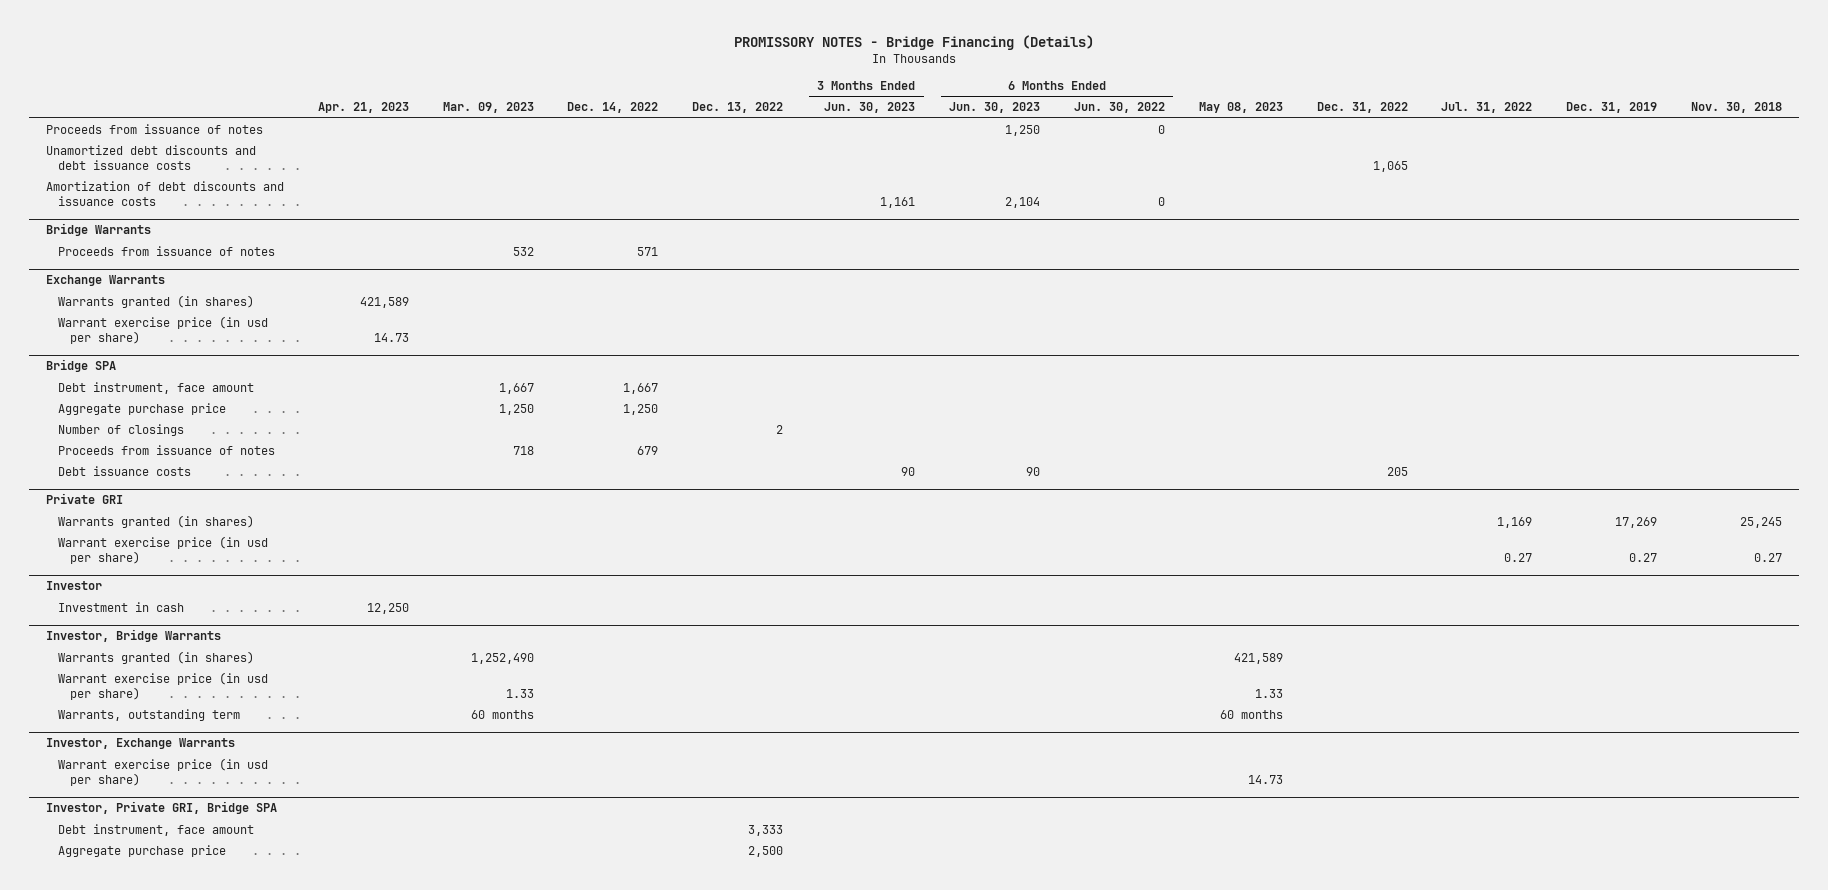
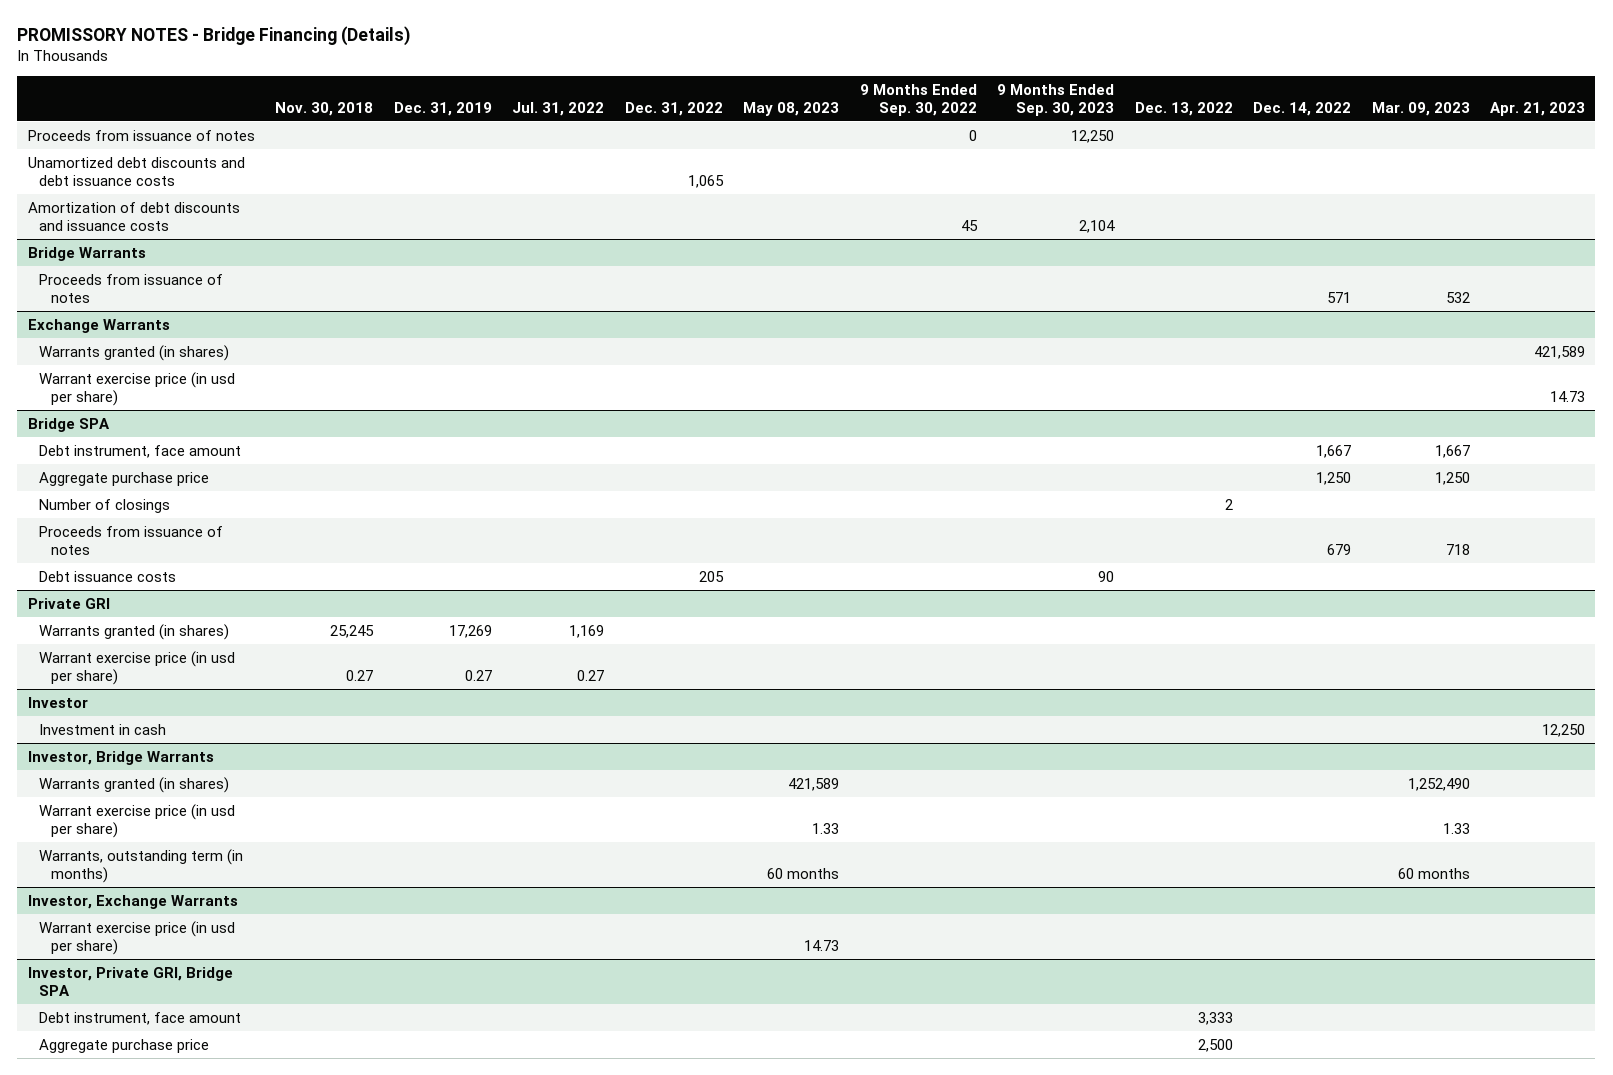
- | Apr. 21, 2023 | Mar. 09, 2023 | Dec. 14, 2022 | Dec. 13, 2022 | 3 Months Ended Jun. 30, 2023 | 6 Months Ended Jun. 30, 2023 | 6 Months Ended Jun. 30, 2022 | May 08, 2023 | Dec. 31, 2022 | Jul. 31, 2022 | Dec. 31, 2019 | Nov. 30, 2018
+ | Nov. 30, 2018 | Dec. 31, 2019 | Jul. 31, 2022 | Dec. 31, 2022 | May 08, 2023 | 9 Months Ended Sep. 30, 2022 | 9 Months Ended Sep. 30, 2023 | Dec. 13, 2022 | Dec. 14, 2022 | Mar. 09, 2023 | Apr. 21, 2023
@ Investor, Bridge Warrants
- Warrants, outstanding term | | 60 months | | | | | | 60 months | | | |
+ Warrants, outstanding term (in months) | | | | | 60 months | | | | | 60 months |

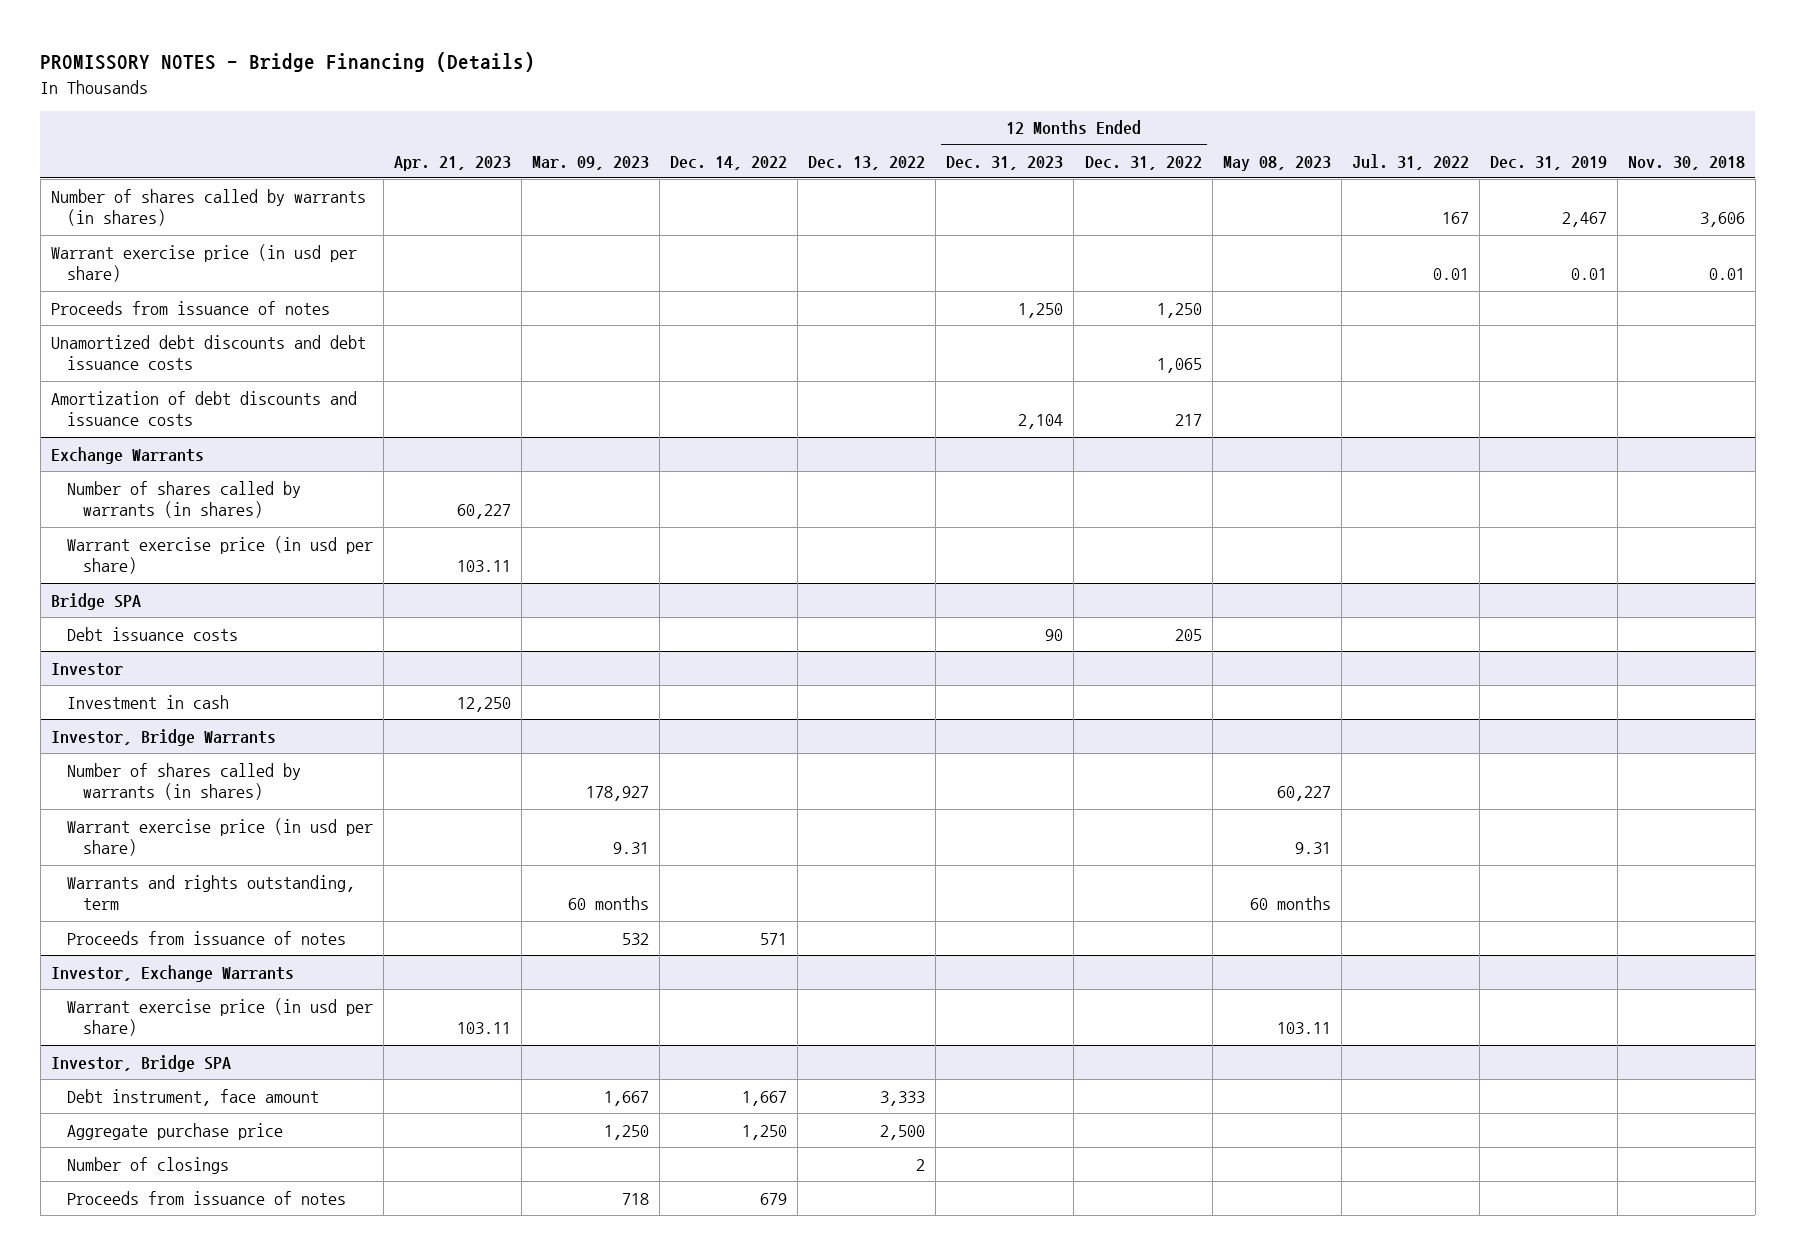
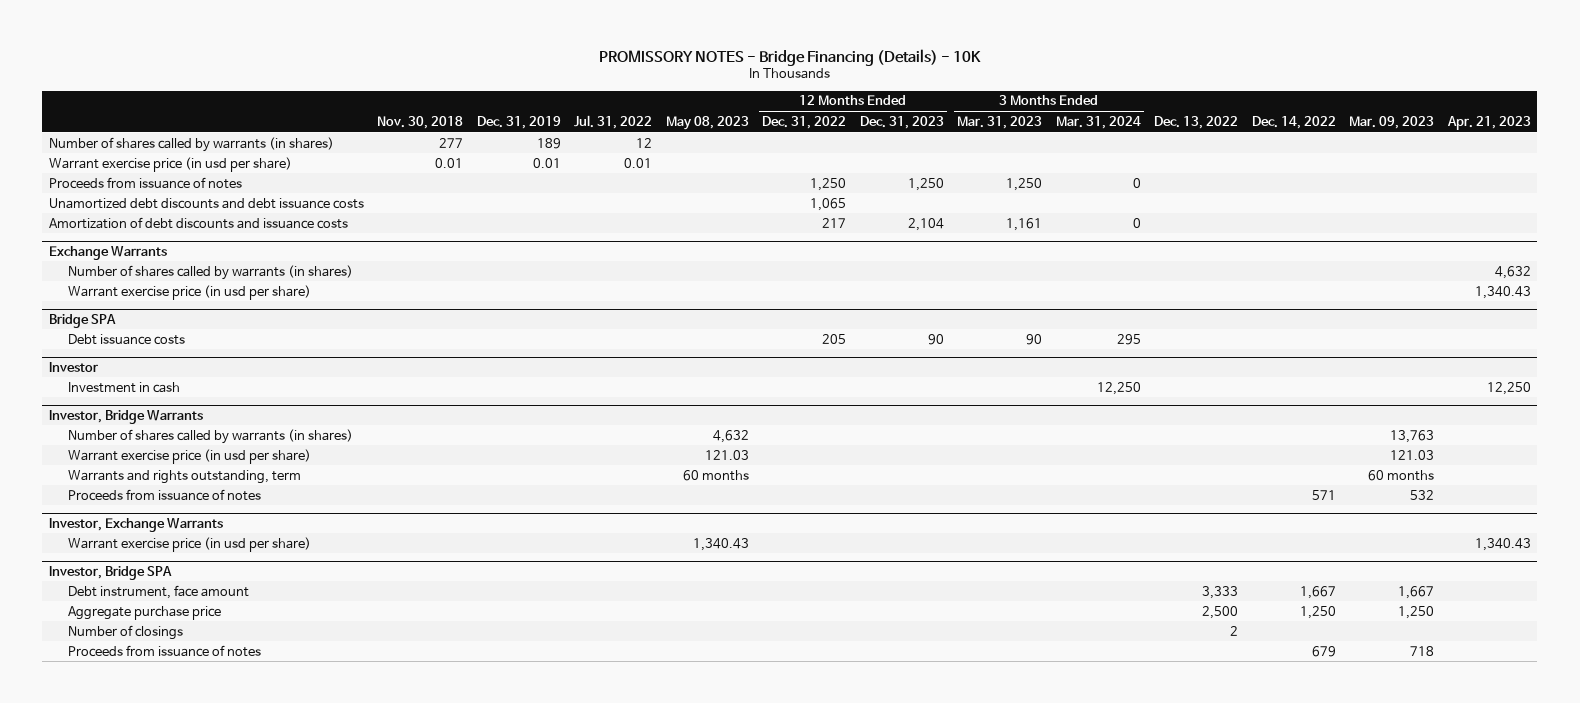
- PROMISSORY NOTES - Bridge Financing (Details)
+ PROMISSORY NOTES - Bridge Financing (Details) - 10K
- | Apr. 21, 2023 | Mar. 09, 2023 | Dec. 14, 2022 | Dec. 13, 2022 | 12 Months Ended Dec. 31, 2023 | 12 Months Ended Dec. 31, 2022 | May 08, 2023 | Jul. 31, 2022 | Dec. 31, 2019 | Nov. 30, 2018
+ | Nov. 30, 2018 | Dec. 31, 2019 | Jul. 31, 2022 | May 08, 2023 | 12 Months Ended Dec. 31, 2022 | 12 Months Ended Dec. 31, 2023 | 3 Months Ended Mar. 31, 2023 | 3 Months Ended Mar. 31, 2024 | Dec. 13, 2022 | Dec. 14, 2022 | Mar. 09, 2023 | Apr. 21, 2023
- Number of shares called by warrants (in shares) | | | | | | | | 167 | 2,467 | 3,606
+ Number of shares called by warrants (in shares) | 277 | 189 | 12 | | | | | | | | |
@ Exchange Warrants
- Number of shares called by warrants (in shares) | 60,227 | | | | | | | | |
- Warrant exercise price (in usd per share) | 103.11 | | | | | | | | |
+ Number of shares called by warrants (in shares) | | | | | | | | | | | | 4,632
+ Warrant exercise price (in usd per share) | | | | | | | | | | | | 1,340.43
@ Investor, Bridge Warrants
- Number of shares called by warrants (in shares) | | 178,927 | | | | | 60,227 | | |
- Warrant exercise price (in usd per share) | | 9.31 | | | | | 9.31 | | |
+ Number of shares called by warrants (in shares) | | | | 4,632 | | | | | | | 13,763 |
+ Warrant exercise price (in usd per share) | | | | 121.03 | | | | | | | 121.03 |
@ Investor, Exchange Warrants
- Warrant exercise price (in usd per share) | 103.11 | | | | | | 103.11 | | |
+ Warrant exercise price (in usd per share) | | | | 1,340.43 | | | | | | | | 1,340.43

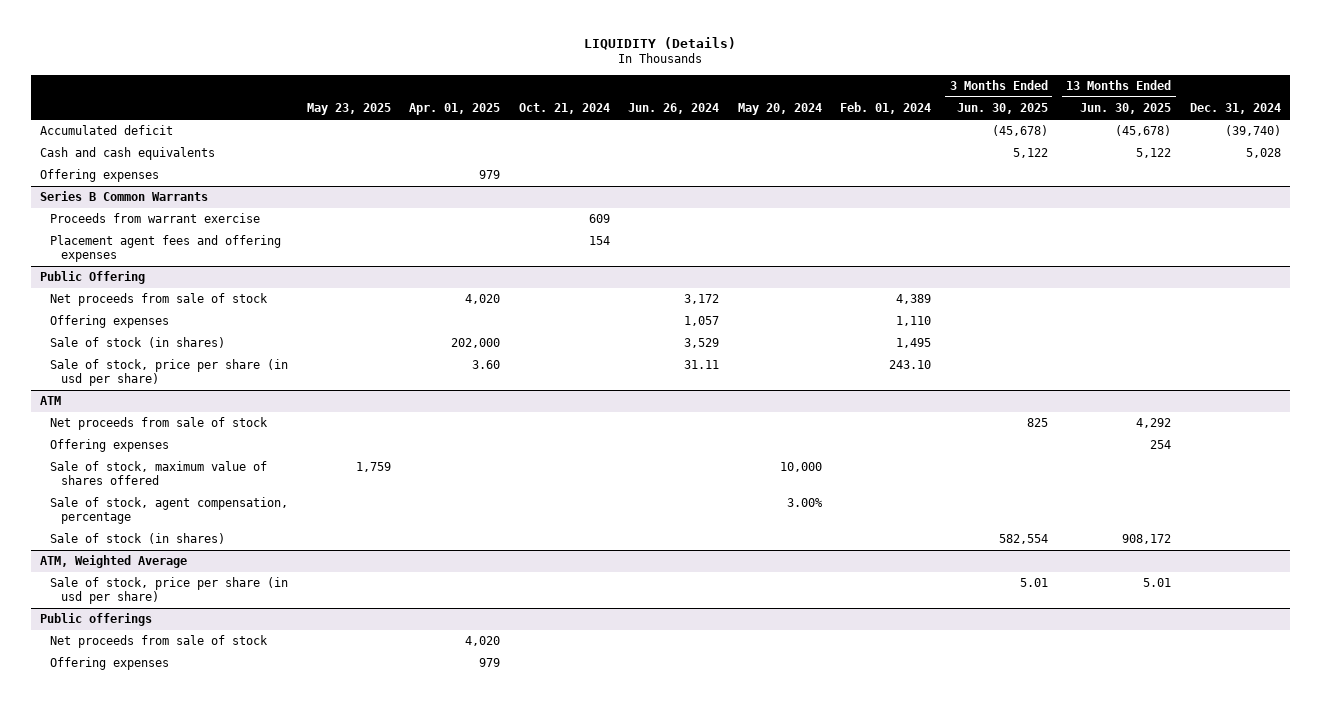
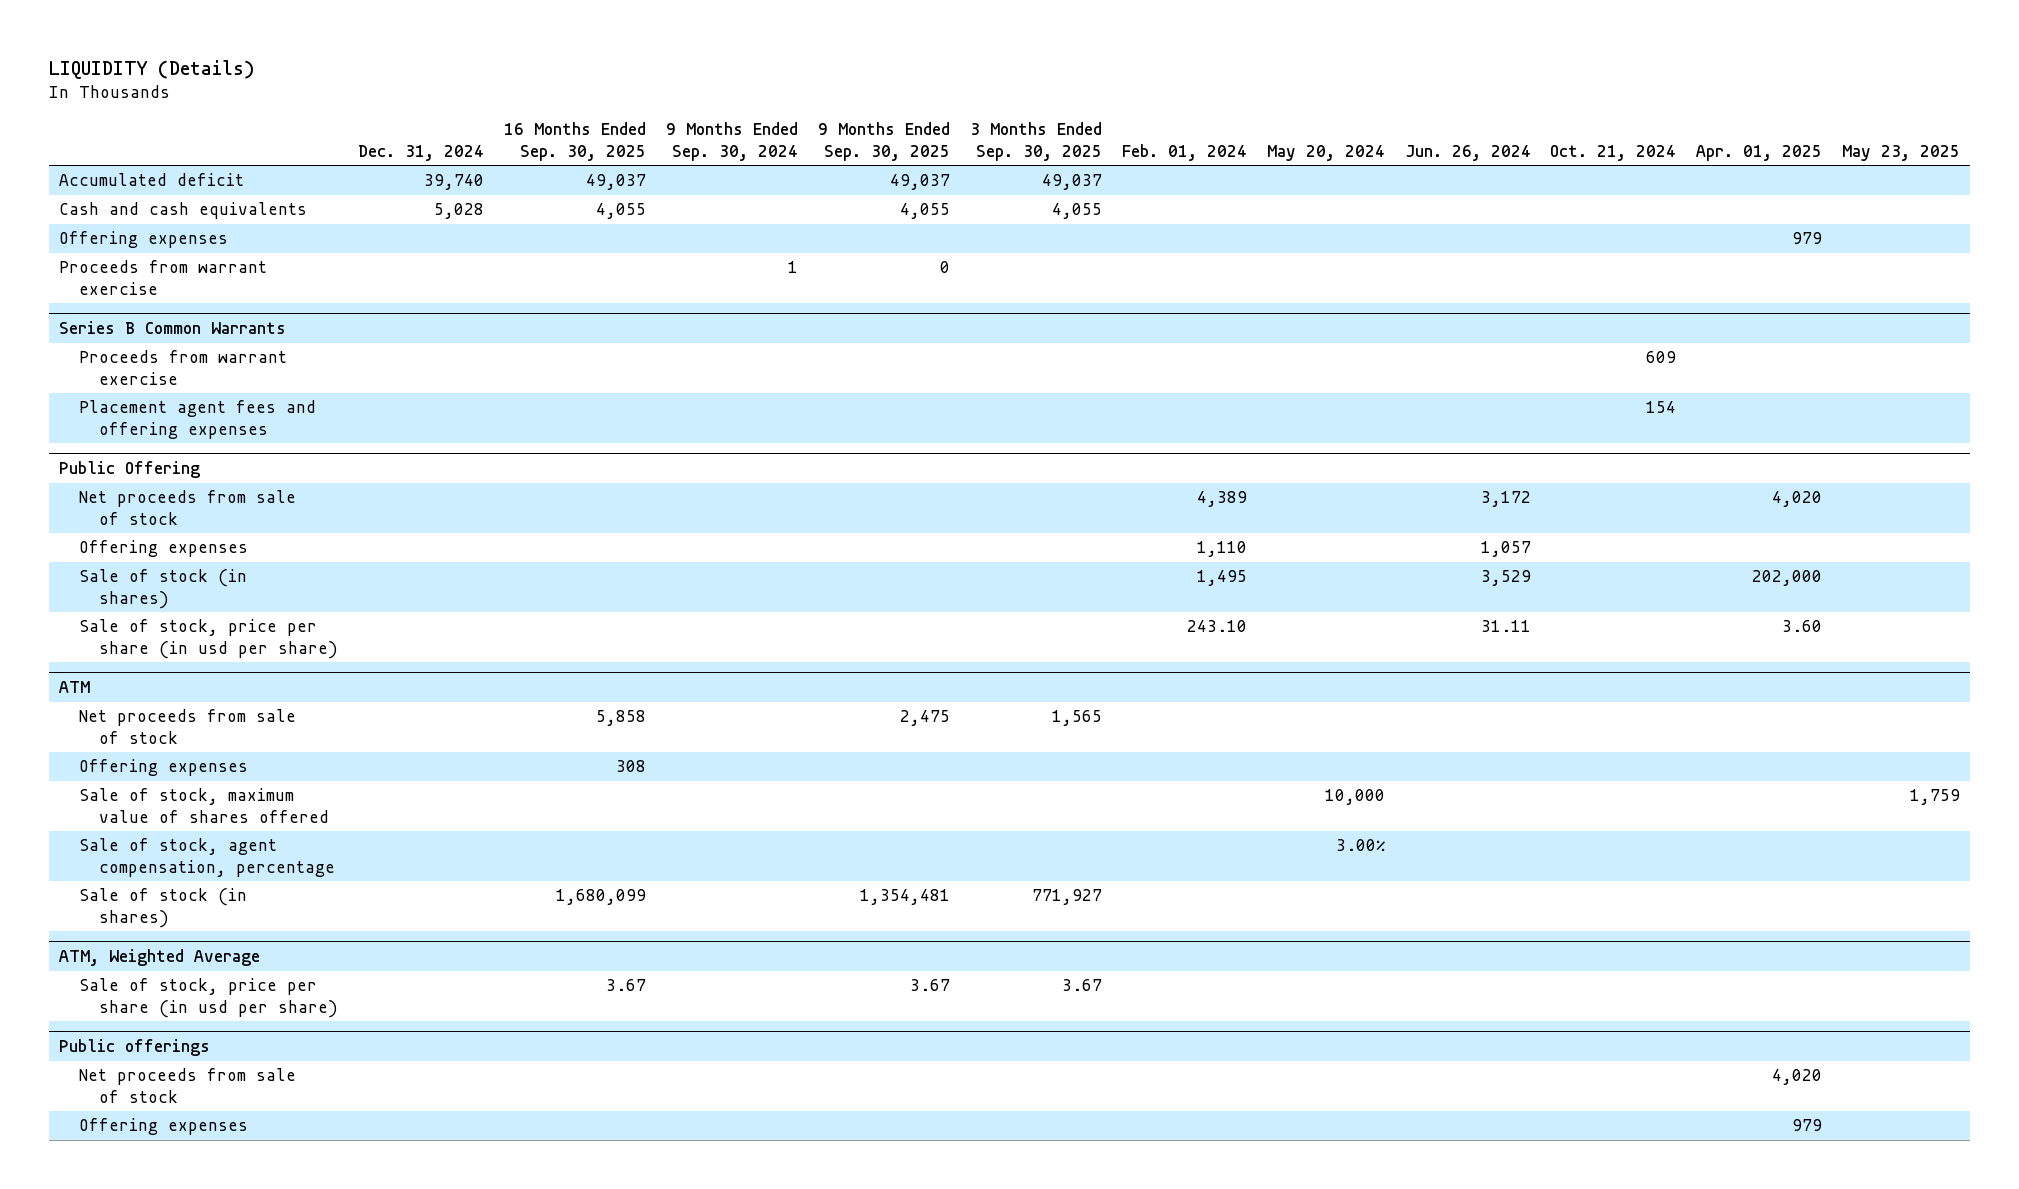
- | May 23, 2025 | Apr. 01, 2025 | Oct. 21, 2024 | Jun. 26, 2024 | May 20, 2024 | Feb. 01, 2024 | 3 Months Ended Jun. 30, 2025 | 13 Months Ended Jun. 30, 2025 | Dec. 31, 2024
+ | Dec. 31, 2024 | 16 Months Ended Sep. 30, 2025 | 9 Months Ended Sep. 30, 2024 | 9 Months Ended Sep. 30, 2025 | 3 Months Ended Sep. 30, 2025 | Feb. 01, 2024 | May 20, 2024 | Jun. 26, 2024 | Oct. 21, 2024 | Apr. 01, 2025 | May 23, 2025
- Accumulated deficit | | | | | | | (45,678) | (45,678) | (39,740)
+ Accumulated deficit | 39,740 | 49,037 | | 49,037 | 49,037 | | | | | |
+ Proceeds from warrant exercise | | | 1 | 0 | | | | | | |

